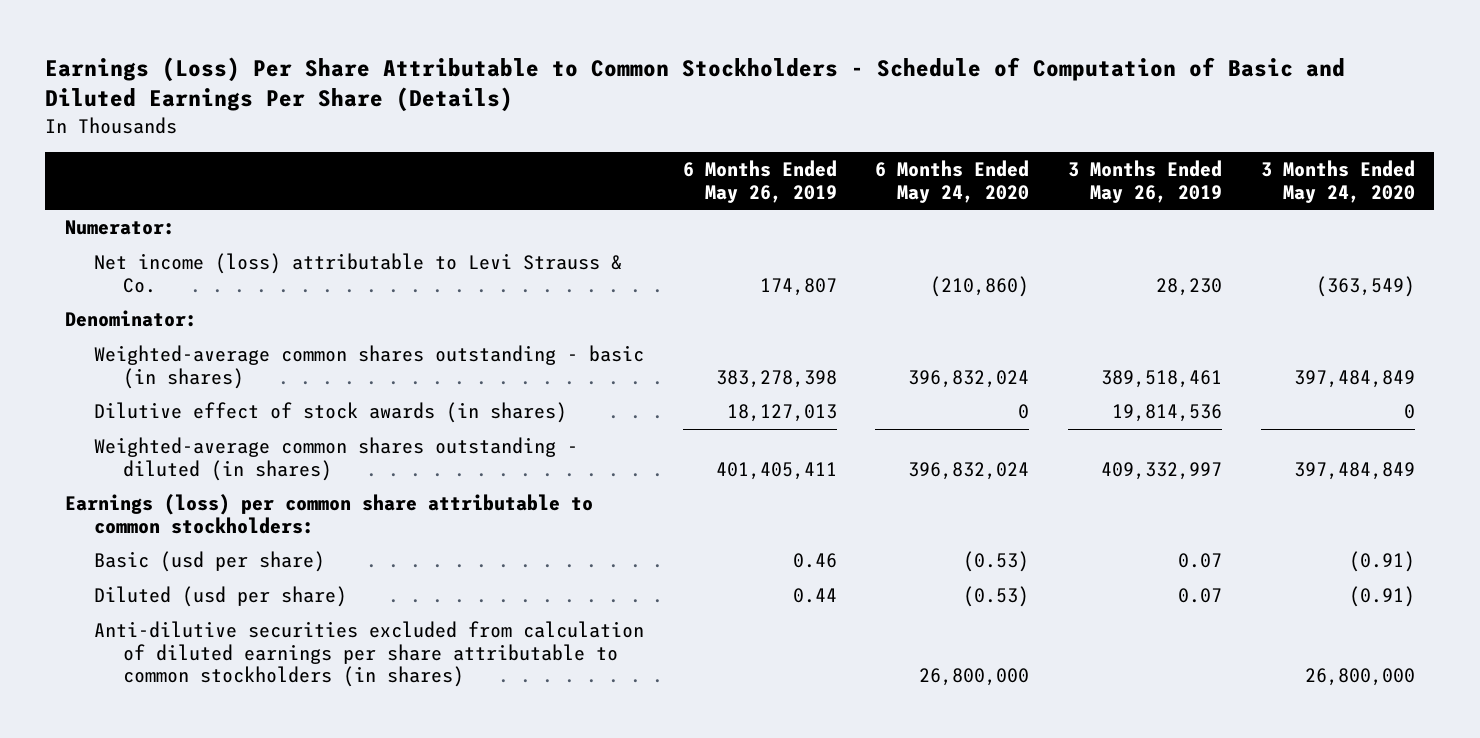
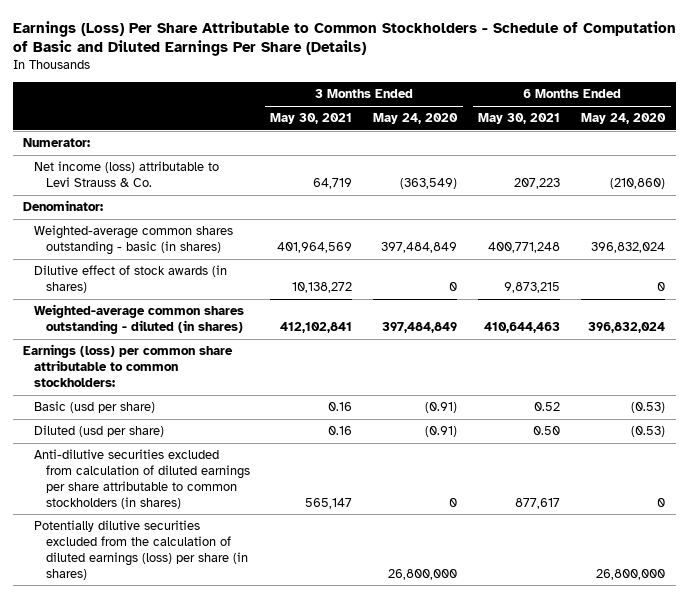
- | 6 Months Ended May 26, 2019 | 6 Months Ended May 24, 2020 | 3 Months Ended May 26, 2019 | 3 Months Ended May 24, 2020
+ | 3 Months Ended May 30, 2021 | 3 Months Ended May 24, 2020 | 6 Months Ended May 30, 2021 | 6 Months Ended May 24, 2020
- Anti-dilutive securities excluded from calculation of diluted earnings per share attributable to common stockholders (in shares) | | 26,800,000 | | 26,800,000
+ Anti-dilutive securities excluded from calculation of diluted earnings per share attributable to common stockholders (in shares) | 565,147 | 0 | 877,617 | 0
+ Potentially dilutive securities excluded from the calculation of diluted earnings (loss) per share (in shares) | | 26,800,000 | | 26,800,000

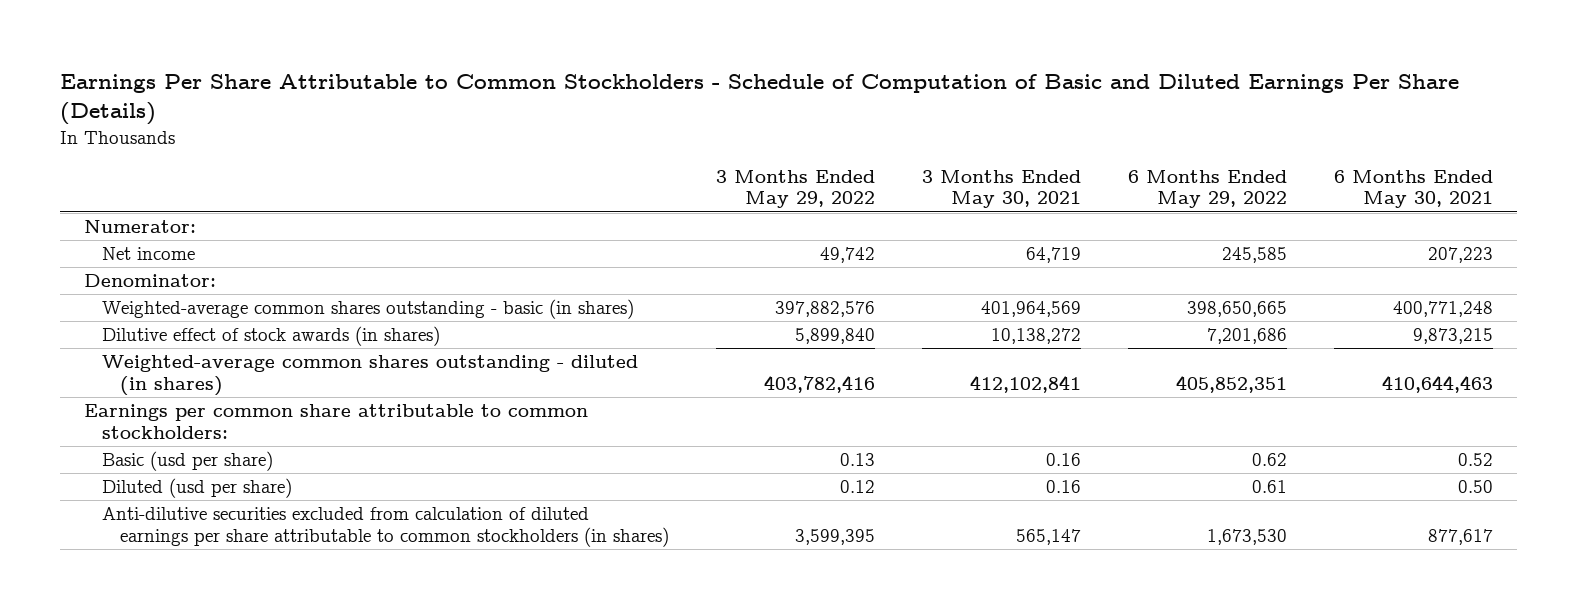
- Earnings (Loss) Per Share Attributable to Common Stockholders - Schedule of Computation of Basic and Diluted Earnings Per Share (Details)
+ Earnings Per Share Attributable to Common Stockholders - Schedule of Computation of Basic and Diluted Earnings Per Share (Details)
- | 3 Months Ended May 30, 2021 | 3 Months Ended May 24, 2020 | 6 Months Ended May 30, 2021 | 6 Months Ended May 24, 2020
+ | 3 Months Ended May 29, 2022 | 3 Months Ended May 30, 2021 | 6 Months Ended May 29, 2022 | 6 Months Ended May 30, 2021
- Net income (loss) attributable to Levi Strauss & Co. | 64,719 | (363,549) | 207,223 | (210,860)
+ Net income | 49,742 | 64,719 | 245,585 | 207,223
- Earnings (loss) per common share attributable to common stockholders:
+ Earnings per common share attributable to common stockholders:
- Potentially dilutive securities excluded from the calculation of diluted earnings (loss) per share (in shares) | | 26,800,000 | | 26,800,000

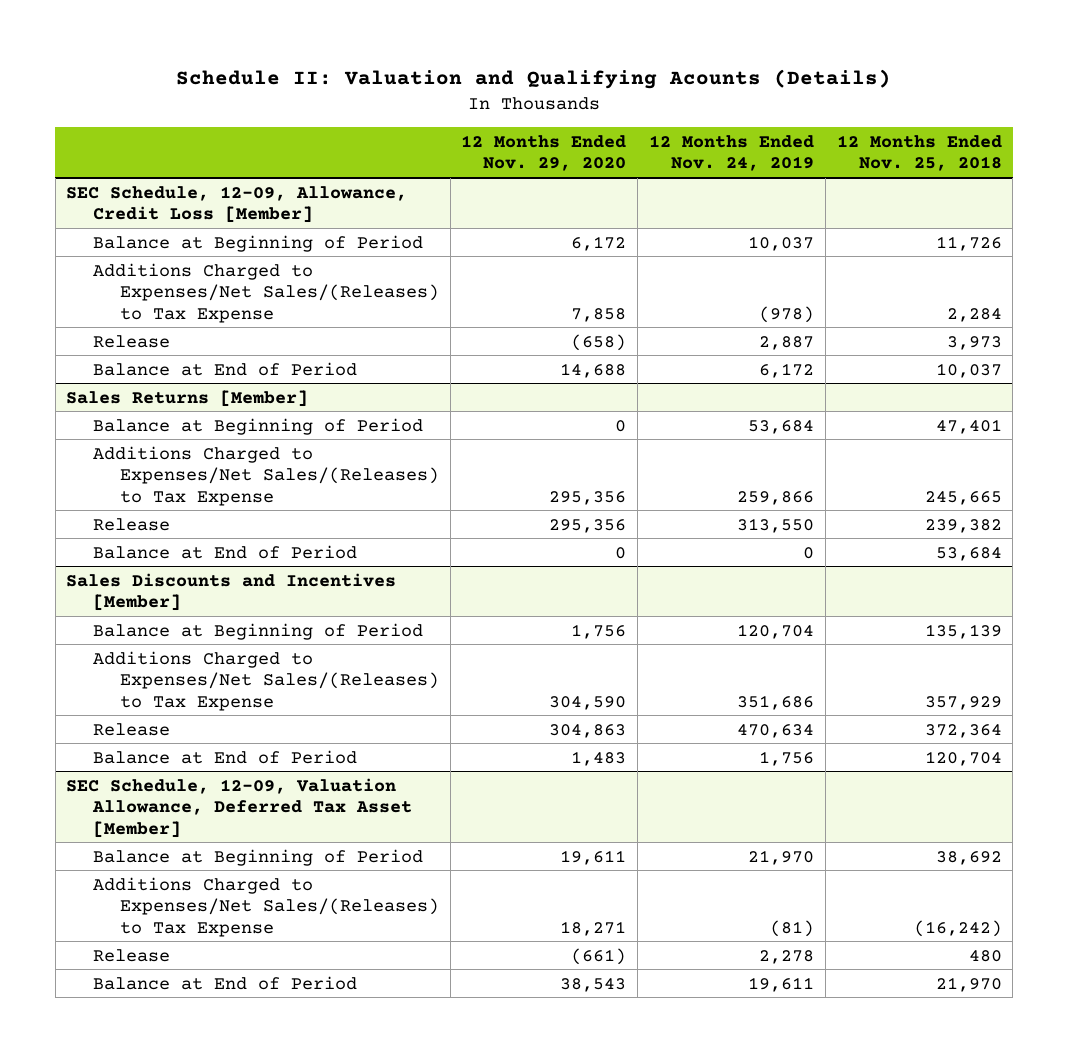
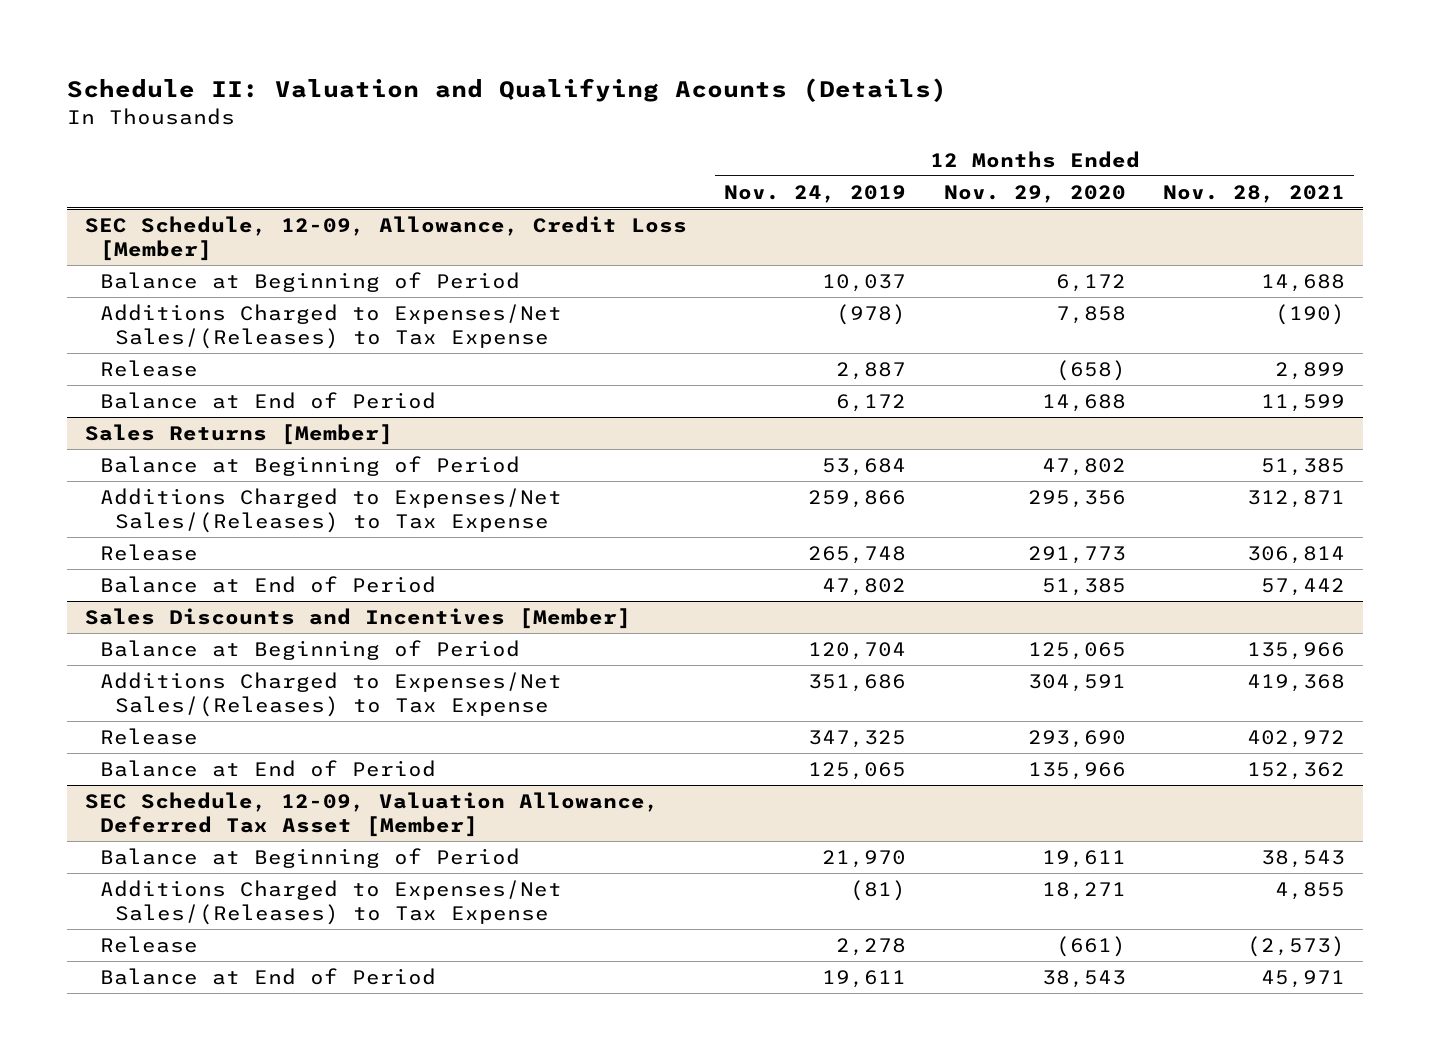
- | 12 Months Ended Nov. 29, 2020 | 12 Months Ended Nov. 24, 2019 | 12 Months Ended Nov. 25, 2018
+ | 12 Months Ended Nov. 24, 2019 | 12 Months Ended Nov. 29, 2020 | 12 Months Ended Nov. 28, 2021
@ Sales Returns [Member]
- Balance at Beginning of Period | 0 | 53,684 | 47,401
+ Balance at Beginning of Period | 53,684 | 47,802 | 51,385
- Release | 295,356 | 313,550 | 239,382
- Balance at End of Period | 0 | 0 | 53,684
+ Release | 265,748 | 291,773 | 306,814
+ Balance at End of Period | 47,802 | 51,385 | 57,442
@ Sales Discounts and Incentives [Member]
- Balance at Beginning of Period | 1,756 | 120,704 | 135,139
- Additions Charged to Expenses/Net Sales/(Releases) to Tax Expense | 304,590 | 351,686 | 357,929
- Release | 304,863 | 470,634 | 372,364
- Balance at End of Period | 1,483 | 1,756 | 120,704
+ Balance at Beginning of Period | 120,704 | 125,065 | 135,966
+ Additions Charged to Expenses/Net Sales/(Releases) to Tax Expense | 351,686 | 304,591 | 419,368
+ Release | 347,325 | 293,690 | 402,972
+ Balance at End of Period | 125,065 | 135,966 | 152,362

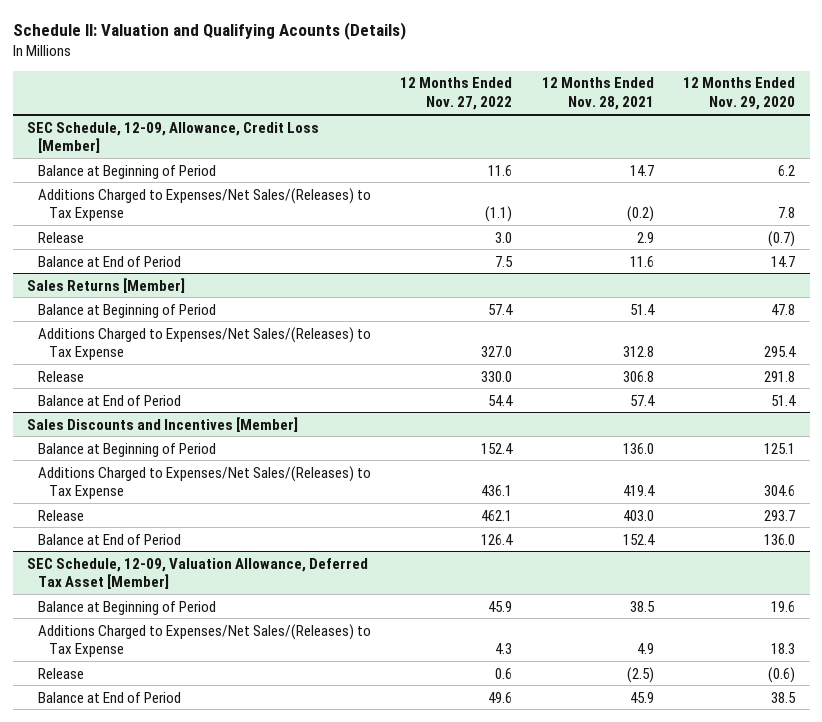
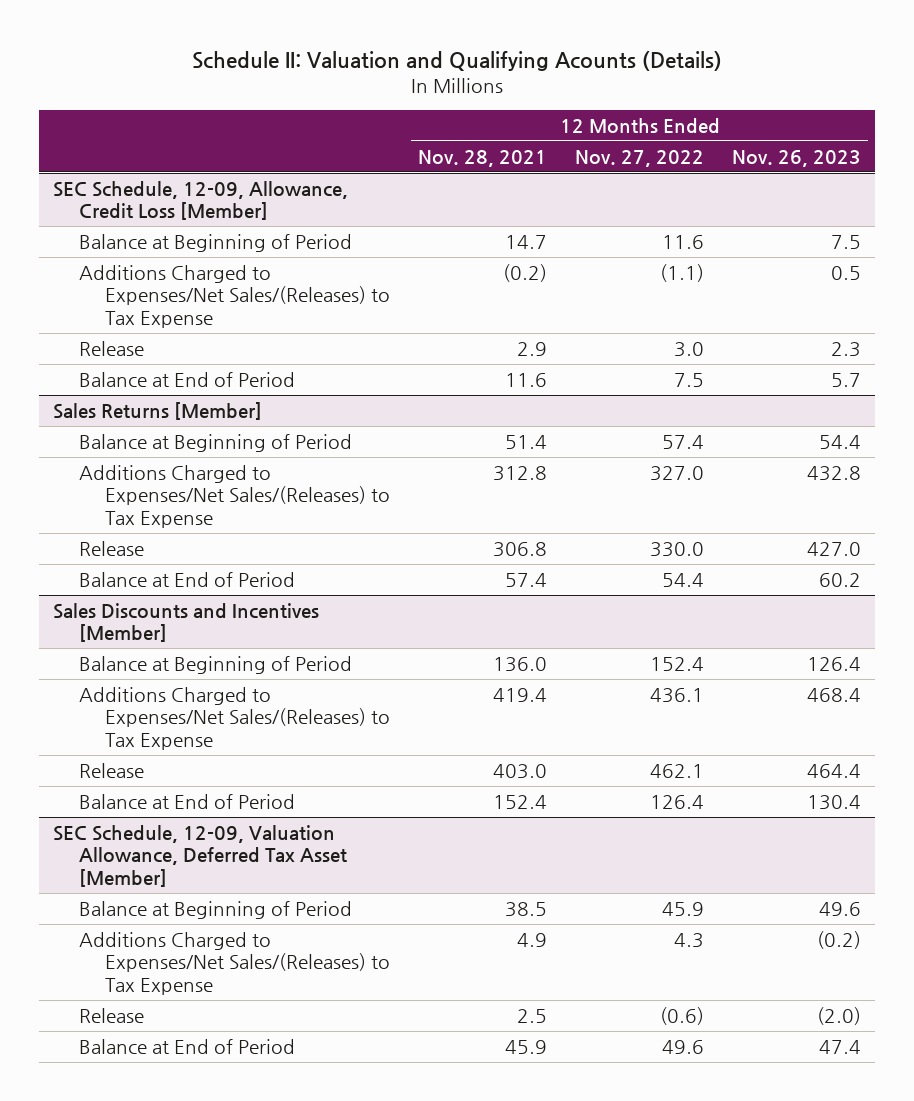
- | 12 Months Ended Nov. 27, 2022 | 12 Months Ended Nov. 28, 2021 | 12 Months Ended Nov. 29, 2020
+ | 12 Months Ended Nov. 28, 2021 | 12 Months Ended Nov. 27, 2022 | 12 Months Ended Nov. 26, 2023
@ SEC Schedule, 12-09, Valuation Allowance, Deferred Tax Asset [Member]
- Release | 0.6 | (2.5) | (0.6)
+ Release | 2.5 | (0.6) | (2.0)

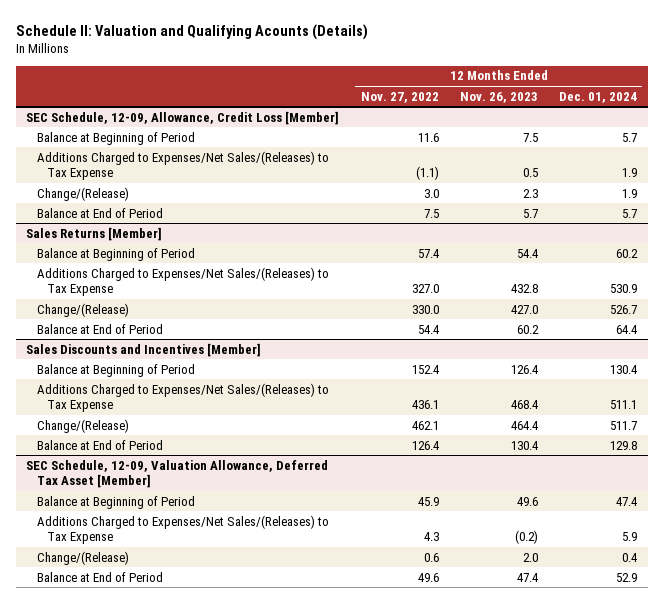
- | 12 Months Ended Nov. 28, 2021 | 12 Months Ended Nov. 27, 2022 | 12 Months Ended Nov. 26, 2023
+ | 12 Months Ended Nov. 27, 2022 | 12 Months Ended Nov. 26, 2023 | 12 Months Ended Dec. 01, 2024
@ SEC Schedule, 12-09, Allowance, Credit Loss [Member]
- Release | 2.9 | 3.0 | 2.3
+ Change/(Release) | 3.0 | 2.3 | 1.9
@ Sales Returns [Member]
- Release | 306.8 | 330.0 | 427.0
+ Change/(Release) | 330.0 | 427.0 | 526.7
@ Sales Discounts and Incentives [Member]
- Release | 403.0 | 462.1 | 464.4
+ Change/(Release) | 462.1 | 464.4 | 511.7
@ SEC Schedule, 12-09, Valuation Allowance, Deferred Tax Asset [Member]
- Release | 2.5 | (0.6) | (2.0)
+ Change/(Release) | 0.6 | 2.0 | 0.4

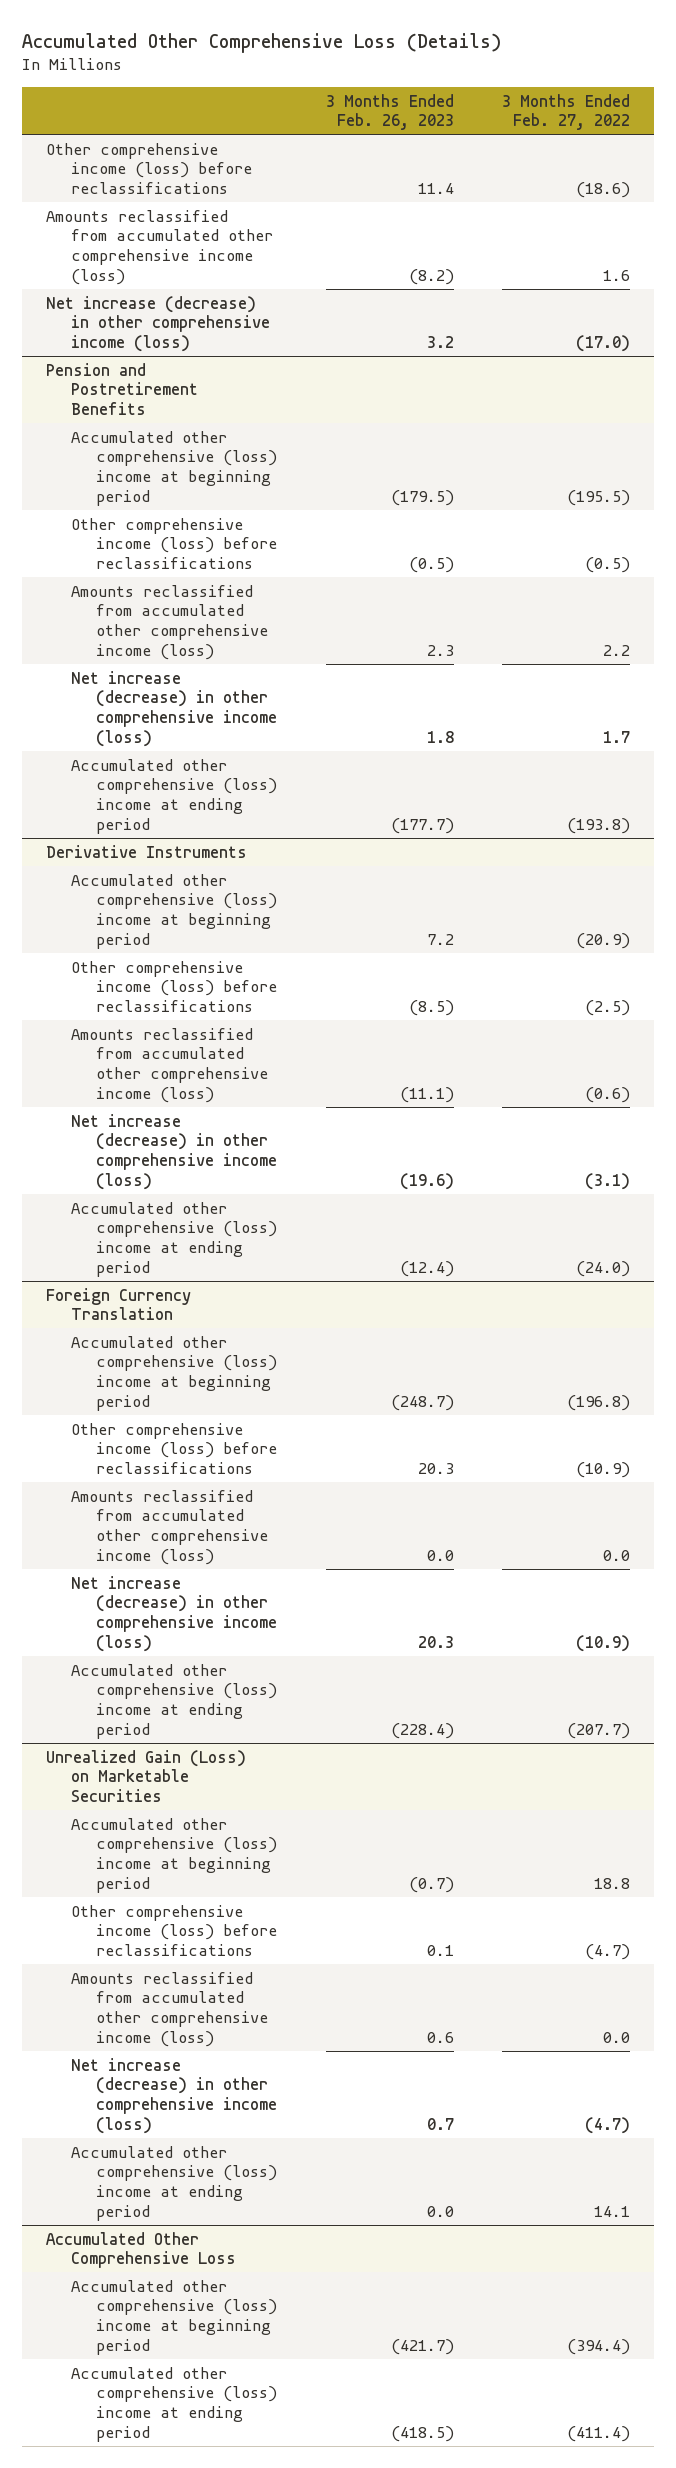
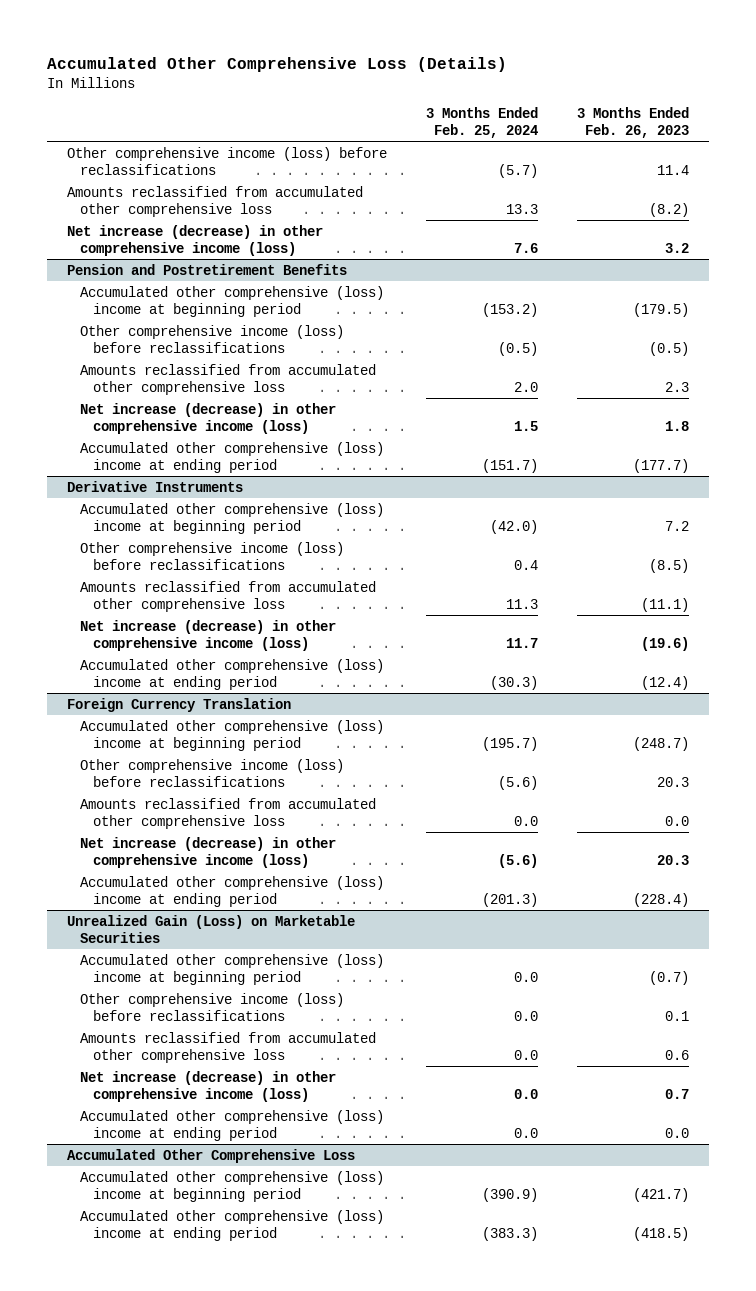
- | 3 Months Ended Feb. 26, 2023 | 3 Months Ended Feb. 27, 2022
+ | 3 Months Ended Feb. 25, 2024 | 3 Months Ended Feb. 26, 2023
- Amounts reclassified from accumulated other comprehensive income (loss) | (8.2) | 1.6
+ Amounts reclassified from accumulated other comprehensive loss | 13.3 | (8.2)
@ Pension and Postretirement Benefits
- Amounts reclassified from accumulated other comprehensive income (loss) | 2.3 | 2.2
+ Amounts reclassified from accumulated other comprehensive loss | 2.0 | 2.3
@ Derivative Instruments
- Amounts reclassified from accumulated other comprehensive income (loss) | (11.1) | (0.6)
+ Amounts reclassified from accumulated other comprehensive loss | 11.3 | (11.1)
@ Foreign Currency Translation
- Amounts reclassified from accumulated other comprehensive income (loss) | 0.0 | 0.0
+ Amounts reclassified from accumulated other comprehensive loss | 0.0 | 0.0
@ Unrealized Gain (Loss) on Marketable Securities
- Amounts reclassified from accumulated other comprehensive income (loss) | 0.6 | 0.0
+ Amounts reclassified from accumulated other comprehensive loss | 0.0 | 0.6

